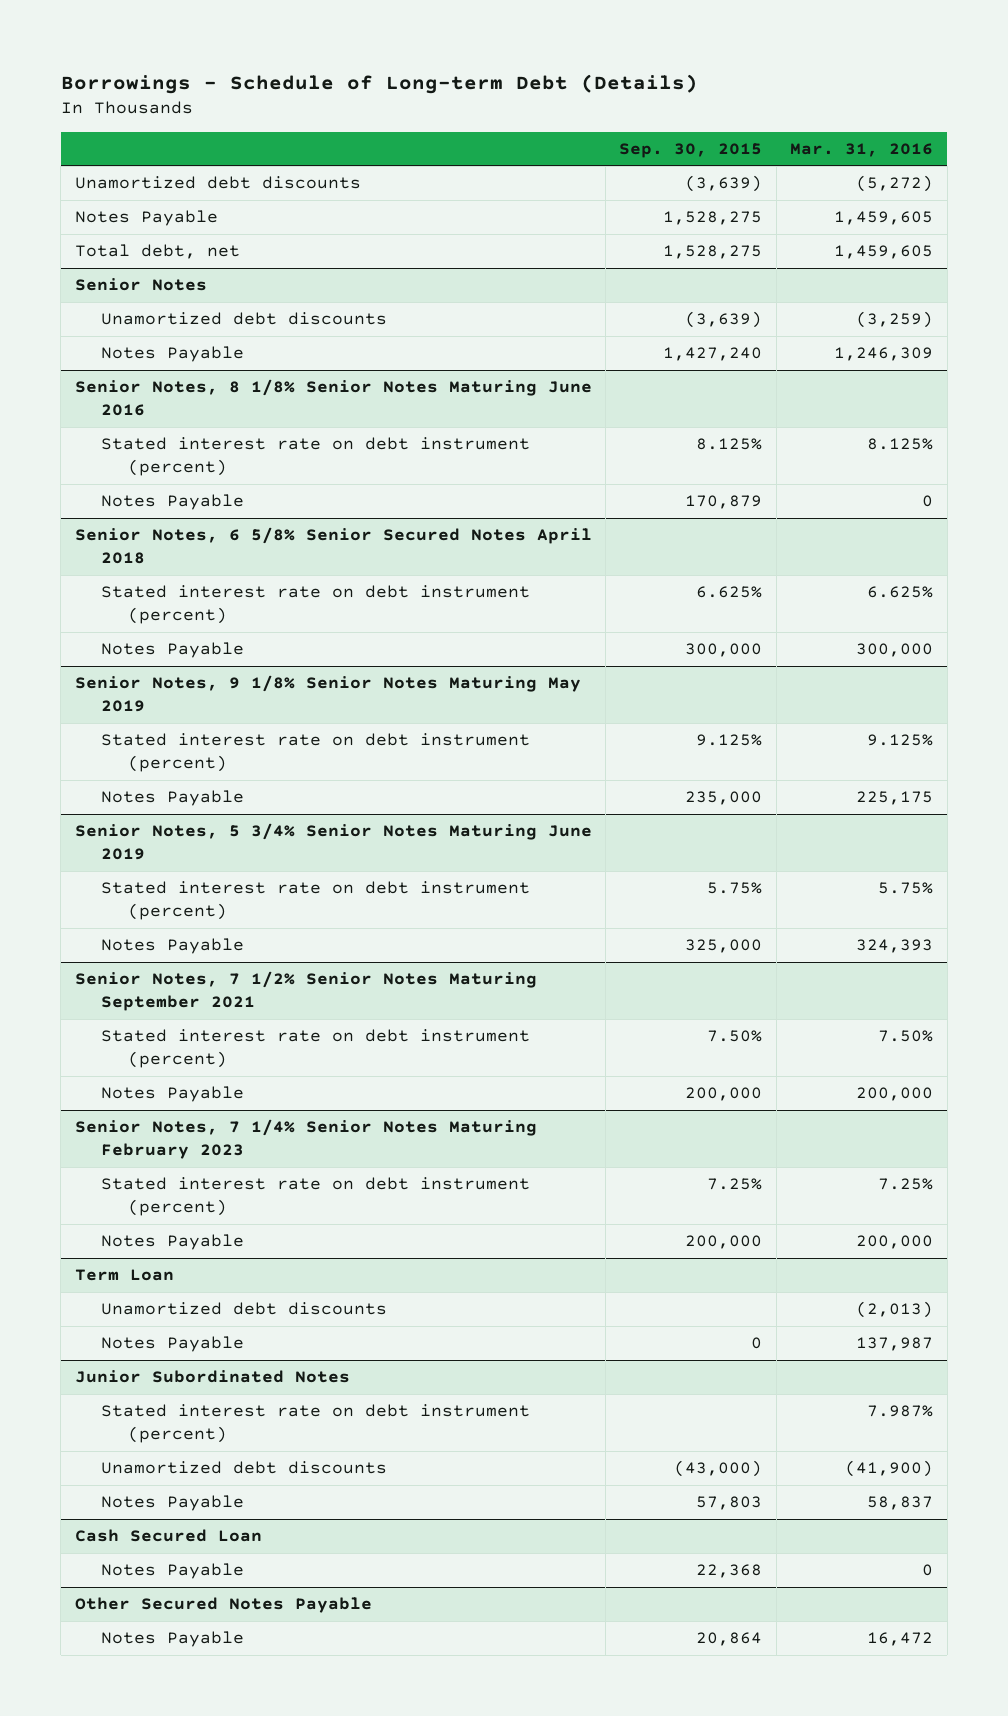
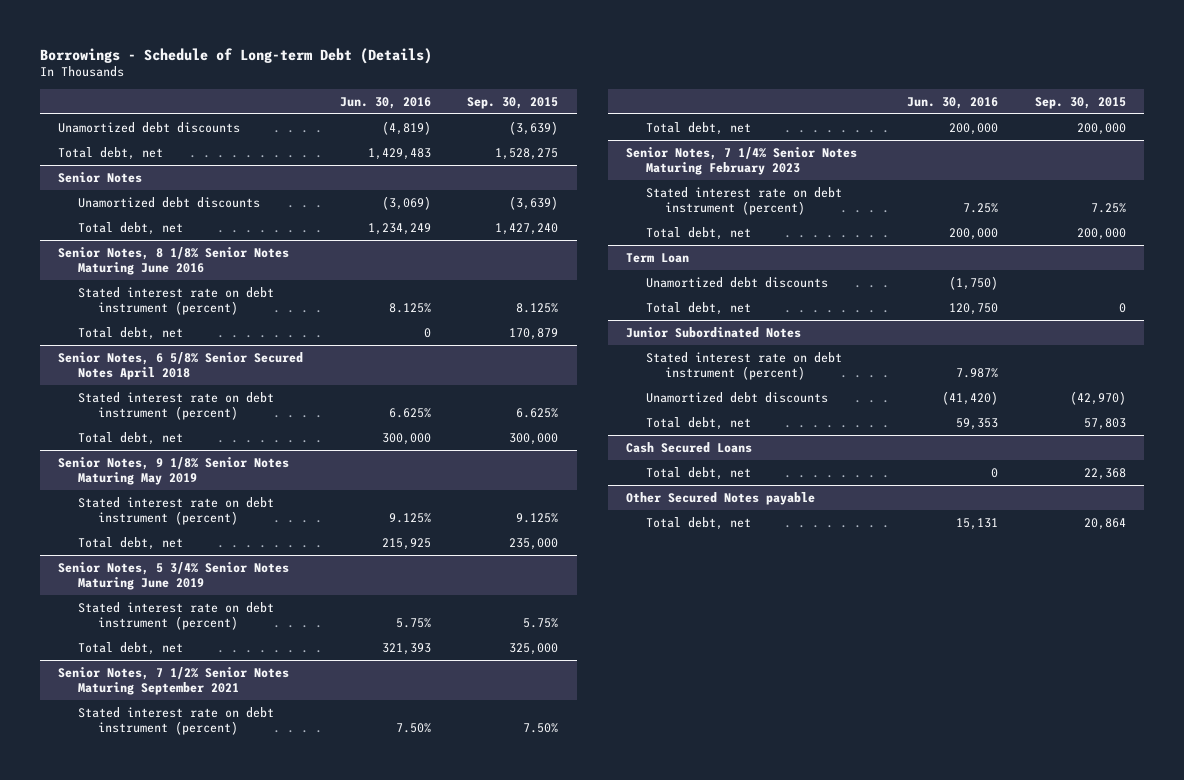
- | Sep. 30, 2015 | Mar. 31, 2016
+ | Jun. 30, 2016 | Sep. 30, 2015
- Notes Payable | 1,528,275 | 1,459,605
@ Senior Notes
- Notes Payable | 1,427,240 | 1,246,309
+ Total debt, net | 1,234,249 | 1,427,240
@ Senior Notes, 8 1/8% Senior Notes Maturing June 2016
- Notes Payable | 170,879 | 0
+ Total debt, net | 0 | 170,879
@ Senior Notes, 6 5/8% Senior Secured Notes April 2018
- Notes Payable | 300,000 | 300,000
+ Total debt, net | 300,000 | 300,000
@ Senior Notes, 9 1/8% Senior Notes Maturing May 2019
- Notes Payable | 235,000 | 225,175
+ Total debt, net | 215,925 | 235,000
@ Senior Notes, 5 3/4% Senior Notes Maturing June 2019
- Notes Payable | 325,000 | 324,393
+ Total debt, net | 321,393 | 325,000
@ Senior Notes, 7 1/2% Senior Notes Maturing September 2021
- Notes Payable | 200,000 | 200,000
+ Total debt, net | 200,000 | 200,000
@ Senior Notes, 7 1/4% Senior Notes Maturing February 2023
- Notes Payable | 200,000 | 200,000
+ Total debt, net | 200,000 | 200,000
@ Term Loan
- Notes Payable | 0 | 137,987
+ Total debt, net | 120,750 | 0
@ Junior Subordinated Notes
- Unamortized debt discounts | (43,000) | (41,900)
- Notes Payable | 57,803 | 58,837
- Cash Secured Loan
- Notes Payable | 22,368 | 0
- Other Secured Notes Payable
- Notes Payable | 20,864 | 16,472
@ Junior Subordinated Notes
+ Unamortized debt discounts | (41,420) | (42,970)
+ Total debt, net | 59,353 | 57,803
+ Cash Secured Loans
+ Total debt, net | 0 | 22,368
+ Other Secured Notes payable
+ Total debt, net | 15,131 | 20,864

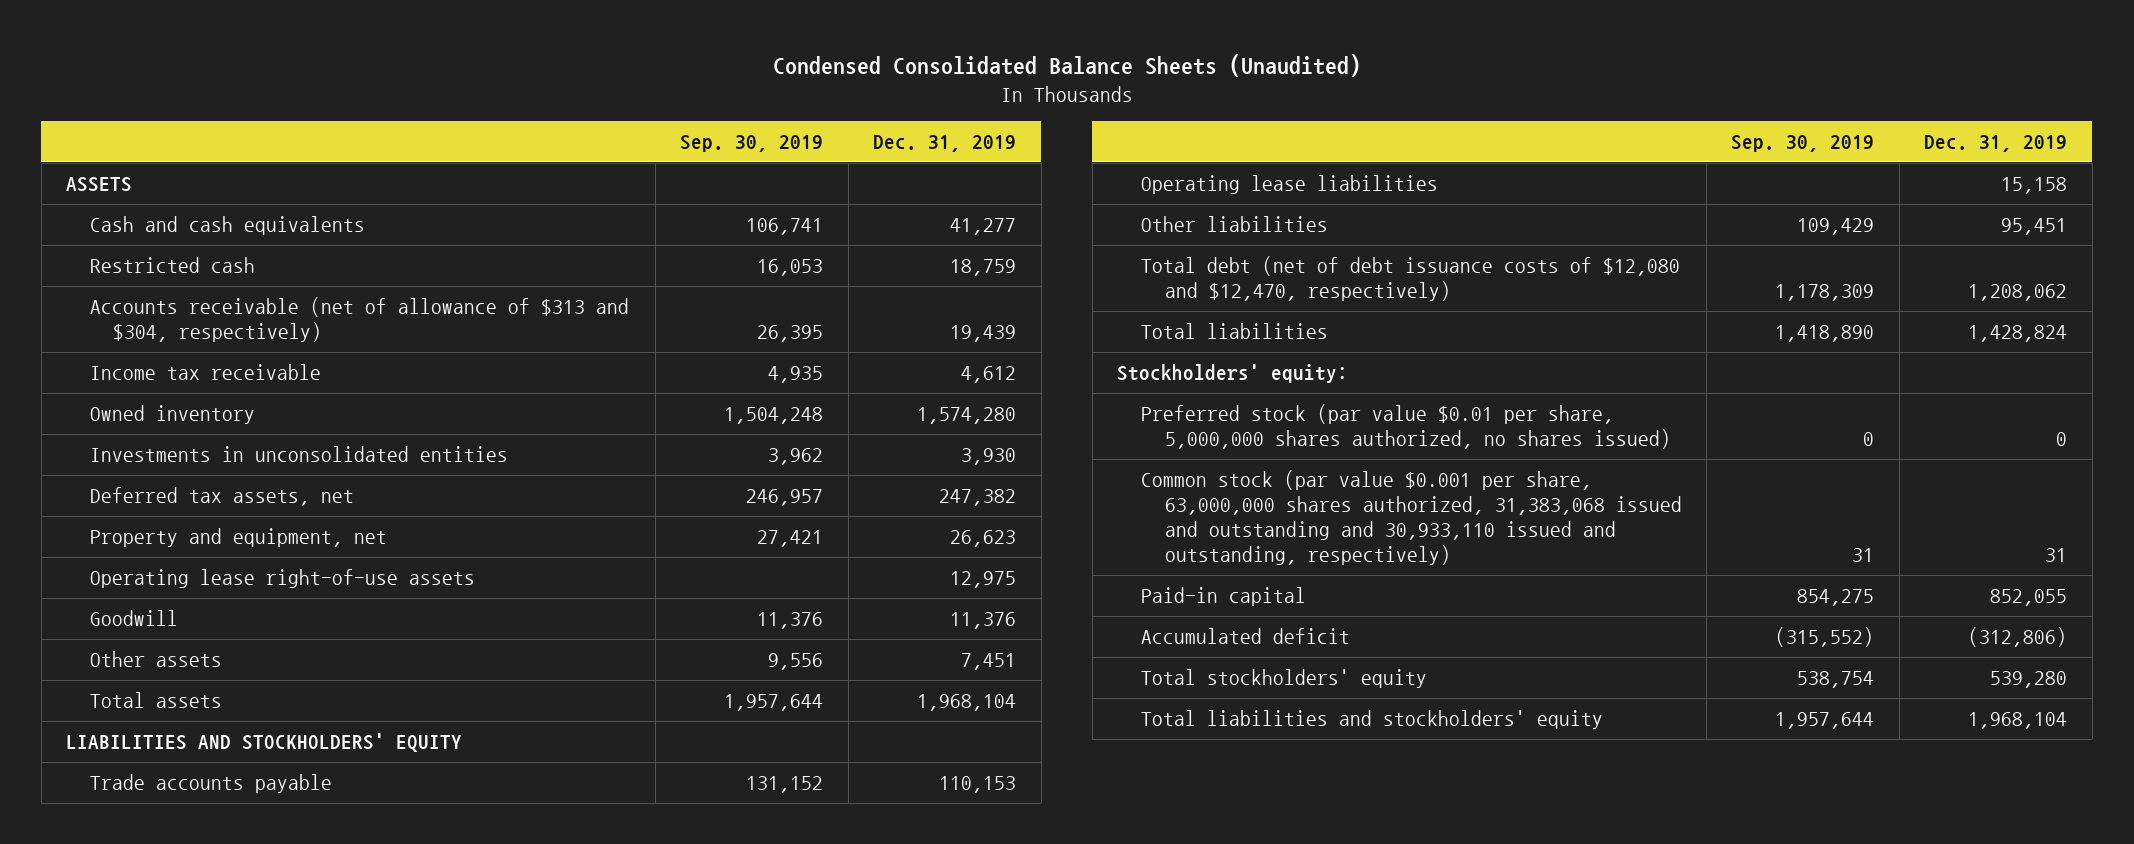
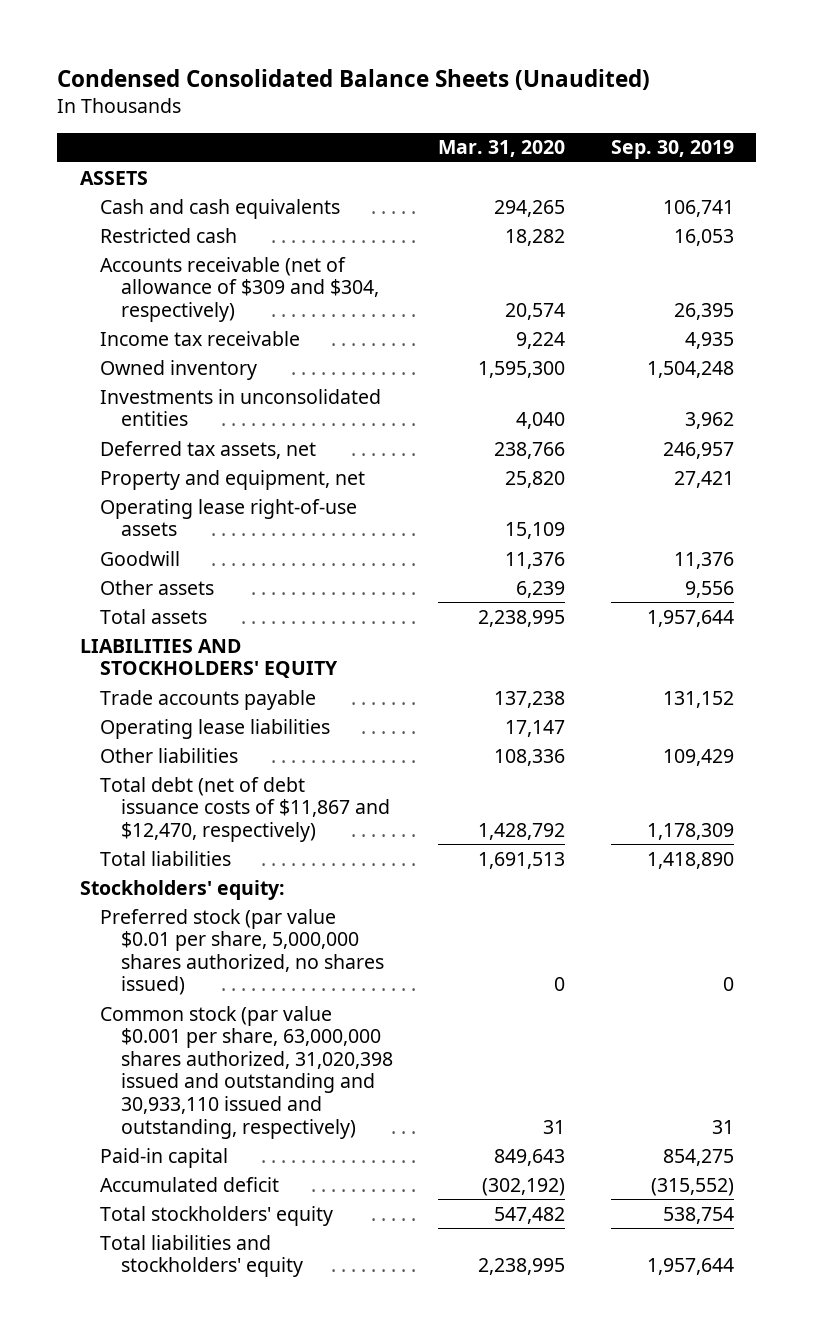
- | Sep. 30, 2019 | Dec. 31, 2019
+ | Mar. 31, 2020 | Sep. 30, 2019
- Accounts receivable (net of allowance of $313 and $304, respectively) | 26,395 | 19,439
+ Accounts receivable (net of allowance of $309 and $304, respectively) | 20,574 | 26,395
- Total debt (net of debt issuance costs of $12,080 and $12,470, respectively) | 1,178,309 | 1,208,062
+ Total debt (net of debt issuance costs of $11,867 and $12,470, respectively) | 1,428,792 | 1,178,309
- Common stock (par value $0.001 per share, 63,000,000 shares authorized, 31,383,068 issued and outstanding and 30,933,110 issued and outstanding, respectively) | 31 | 31
+ Common stock (par value $0.001 per share, 63,000,000 shares authorized, 31,020,398 issued and outstanding and 30,933,110 issued and outstanding, respectively) | 31 | 31

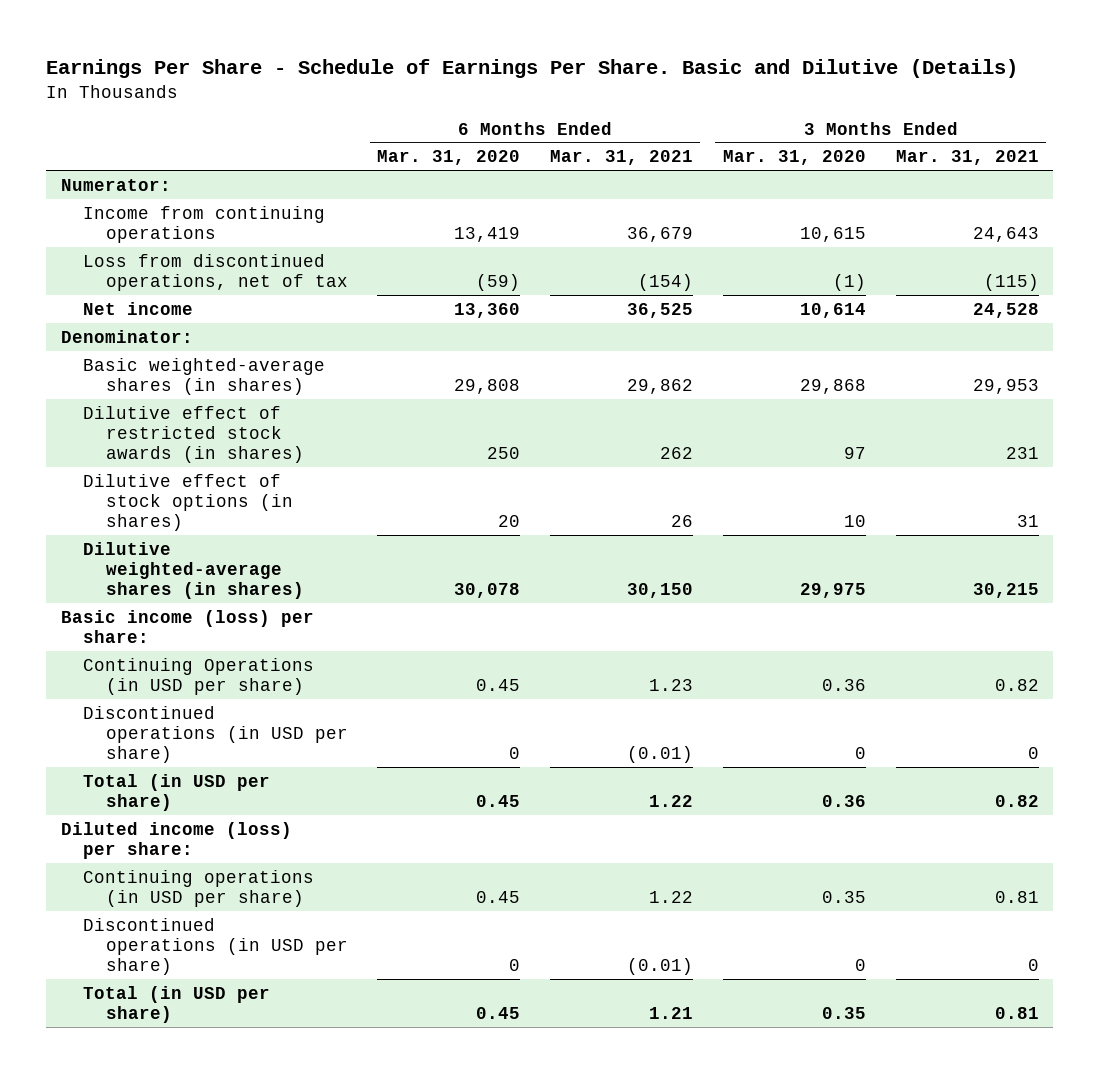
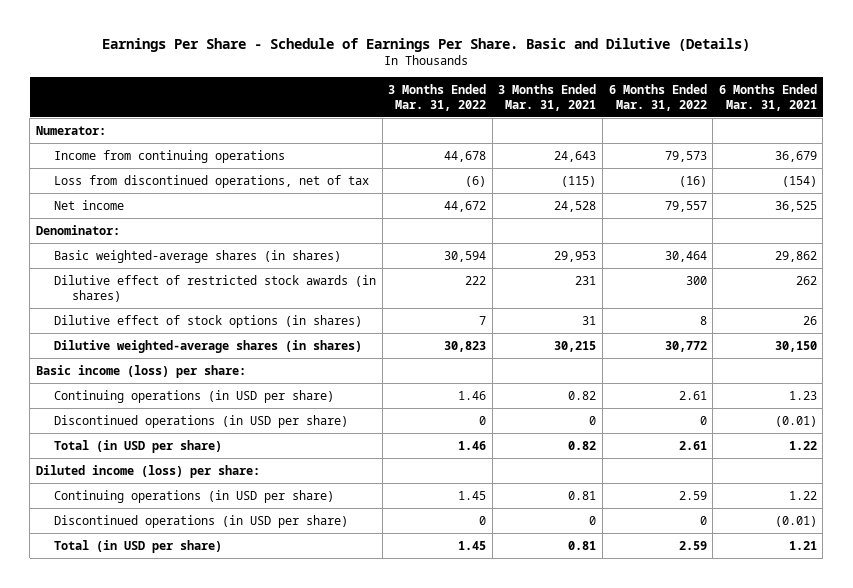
- | 6 Months Ended Mar. 31, 2020 | 6 Months Ended Mar. 31, 2021 | 3 Months Ended Mar. 31, 2020 | 3 Months Ended Mar. 31, 2021
+ | 3 Months Ended Mar. 31, 2022 | 3 Months Ended Mar. 31, 2021 | 6 Months Ended Mar. 31, 2022 | 6 Months Ended Mar. 31, 2021
- Continuing Operations (in USD per share) | 0.45 | 1.23 | 0.36 | 0.82
+ Continuing operations (in USD per share) | 1.46 | 0.82 | 2.61 | 1.23

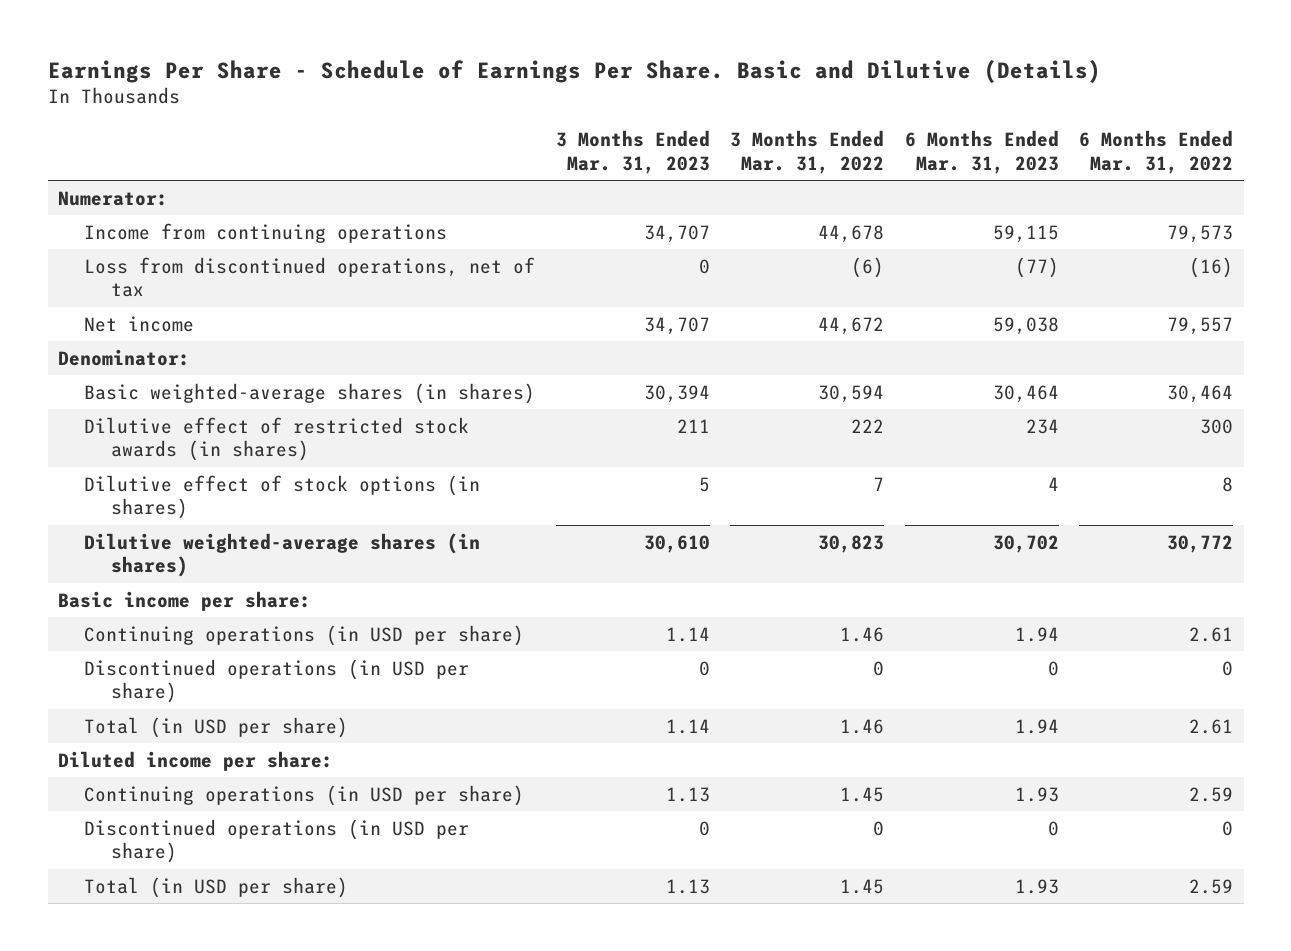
- | 3 Months Ended Mar. 31, 2022 | 3 Months Ended Mar. 31, 2021 | 6 Months Ended Mar. 31, 2022 | 6 Months Ended Mar. 31, 2021
+ | 3 Months Ended Mar. 31, 2023 | 3 Months Ended Mar. 31, 2022 | 6 Months Ended Mar. 31, 2023 | 6 Months Ended Mar. 31, 2022
- Basic income (loss) per share:
+ Basic income per share:
- Diluted income (loss) per share:
+ Diluted income per share:

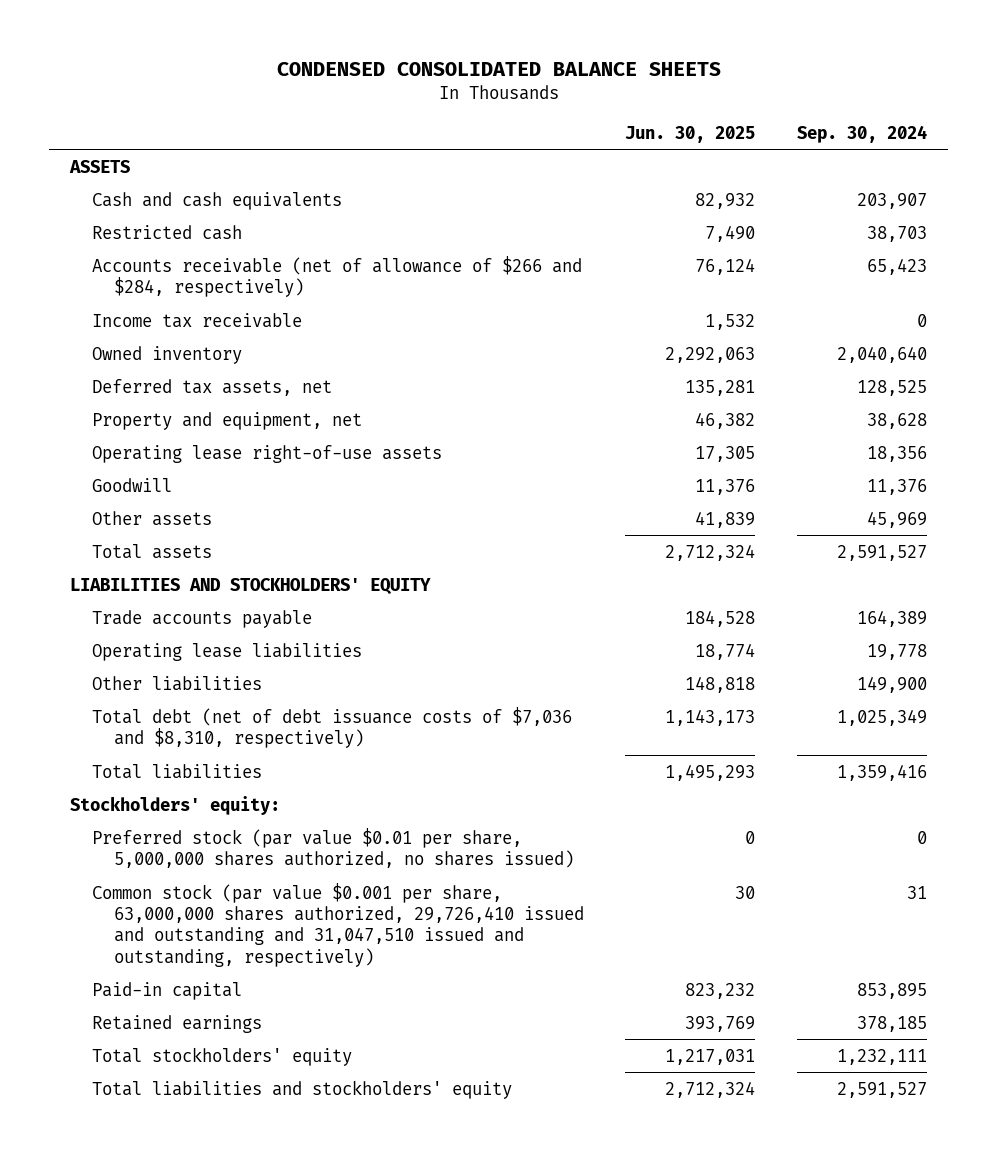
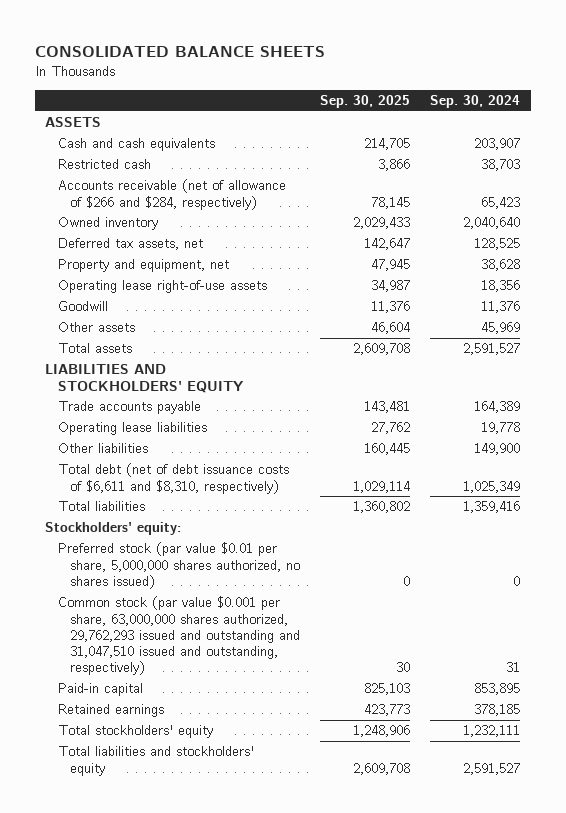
- CONDENSED CONSOLIDATED BALANCE SHEETS
+ CONSOLIDATED BALANCE SHEETS
- | Jun. 30, 2025 | Sep. 30, 2024
+ | Sep. 30, 2025 | Sep. 30, 2024
- Income tax receivable | 1,532 | 0
- Total debt (net of debt issuance costs of $7,036 and $8,310, respectively) | 1,143,173 | 1,025,349
+ Total debt (net of debt issuance costs of $6,611 and $8,310, respectively) | 1,029,114 | 1,025,349
- Common stock (par value $0.001 per share, 63,000,000 shares authorized, 29,726,410 issued and outstanding and 31,047,510 issued and outstanding, respectively) | 30 | 31
+ Common stock (par value $0.001 per share, 63,000,000 shares authorized, 29,762,293 issued and outstanding and 31,047,510 issued and outstanding, respectively) | 30 | 31

